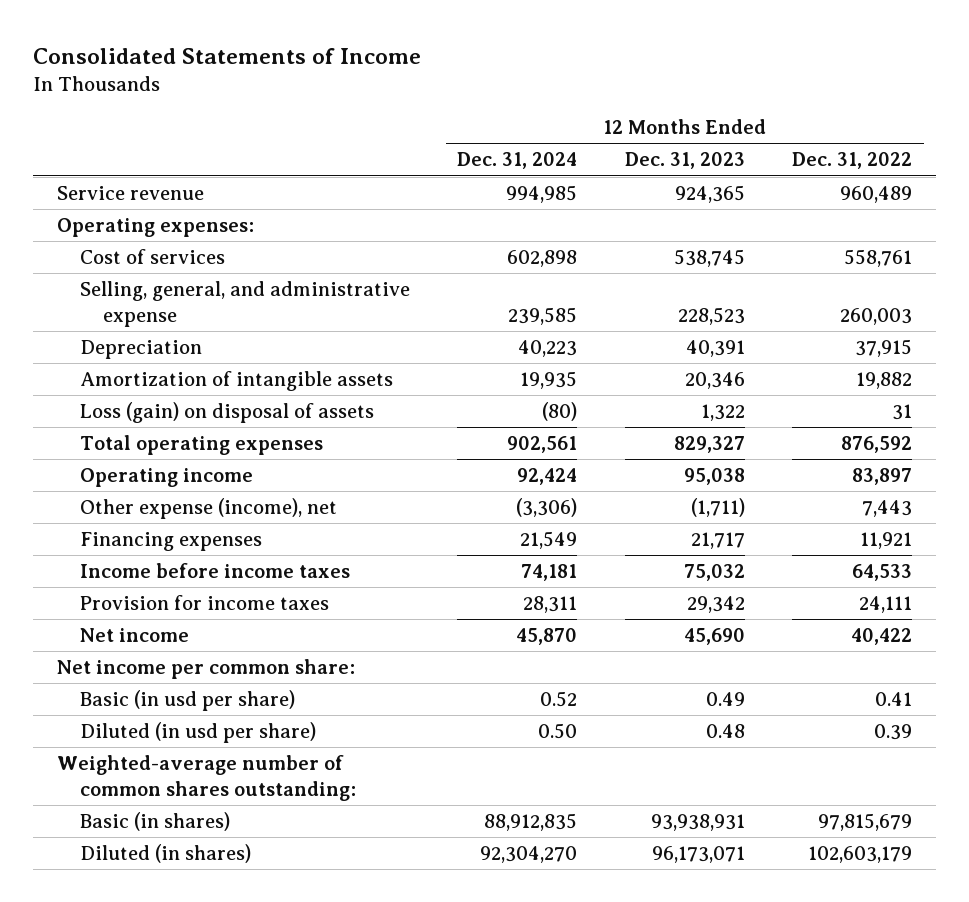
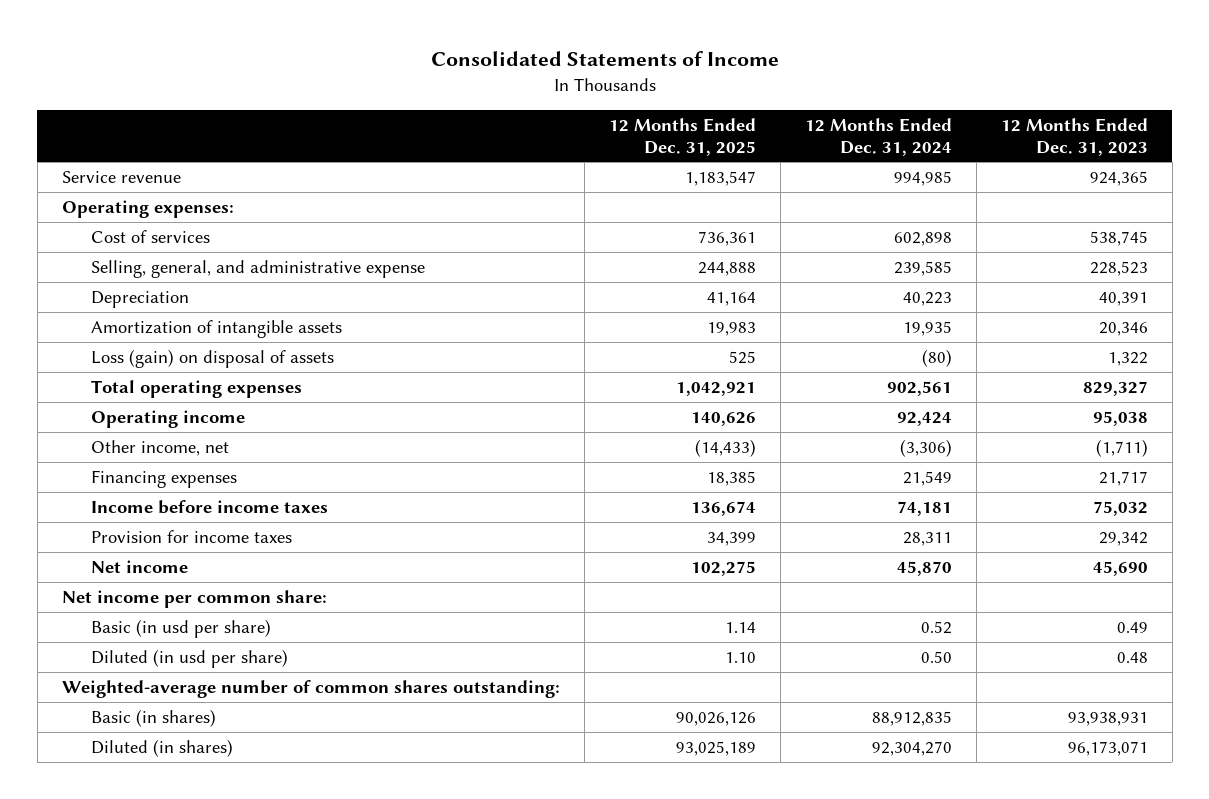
- | 12 Months Ended Dec. 31, 2024 | 12 Months Ended Dec. 31, 2023 | 12 Months Ended Dec. 31, 2022
+ | 12 Months Ended Dec. 31, 2025 | 12 Months Ended Dec. 31, 2024 | 12 Months Ended Dec. 31, 2023
- Other expense (income), net | (3,306) | (1,711) | 7,443
+ Other income, net | (14,433) | (3,306) | (1,711)

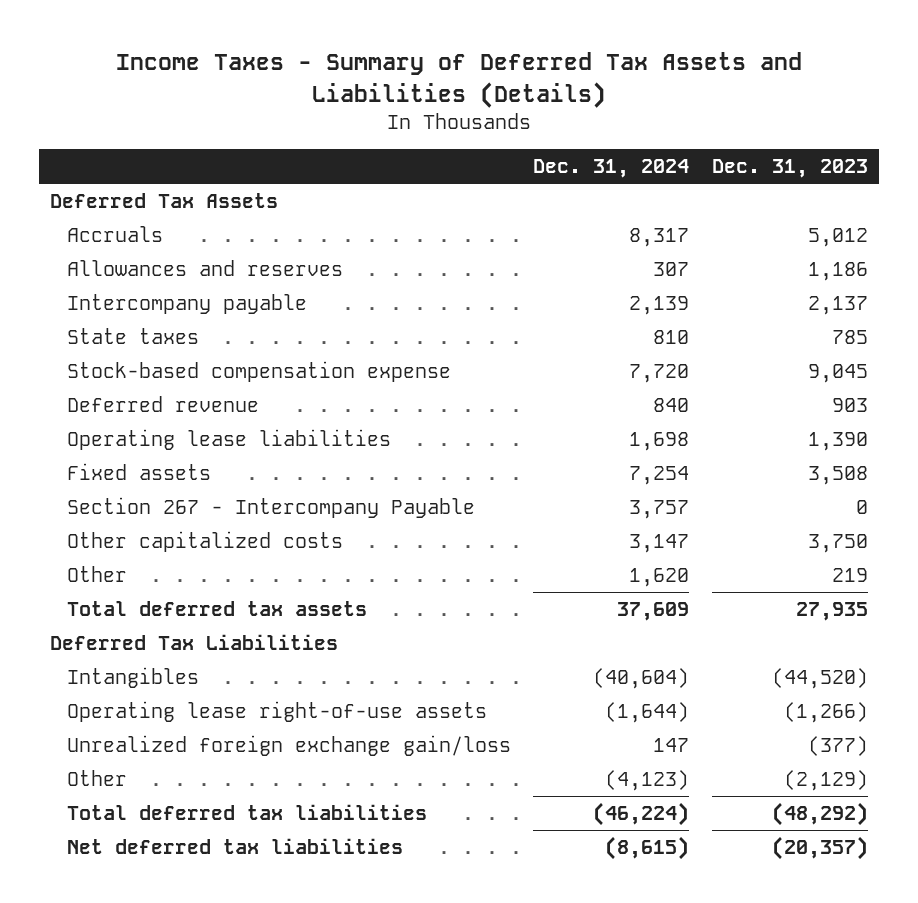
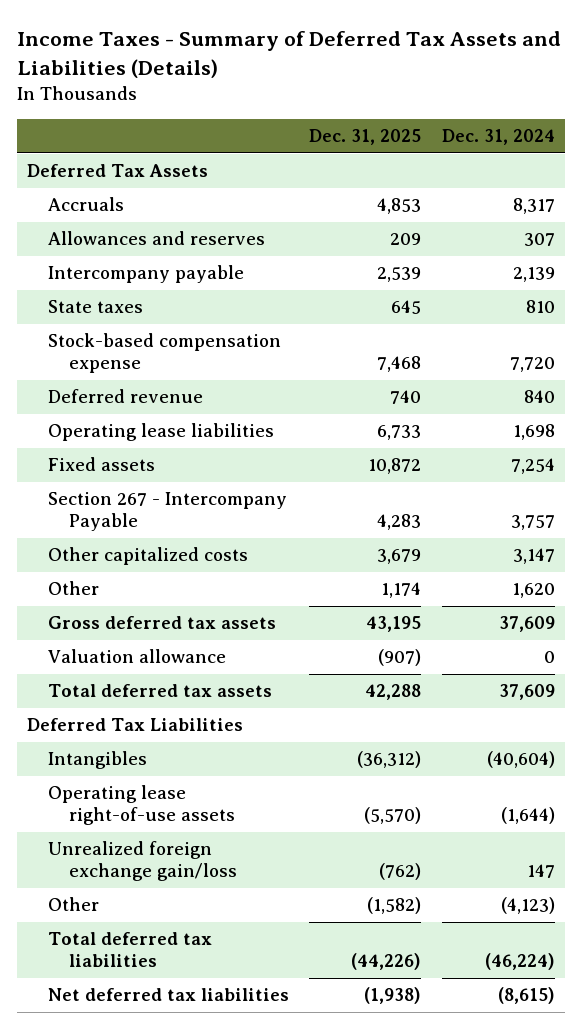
- | Dec. 31, 2024 | Dec. 31, 2023
+ | Dec. 31, 2025 | Dec. 31, 2024
+ Gross deferred tax assets | 43,195 | 37,609
+ Valuation allowance | (907) | 0

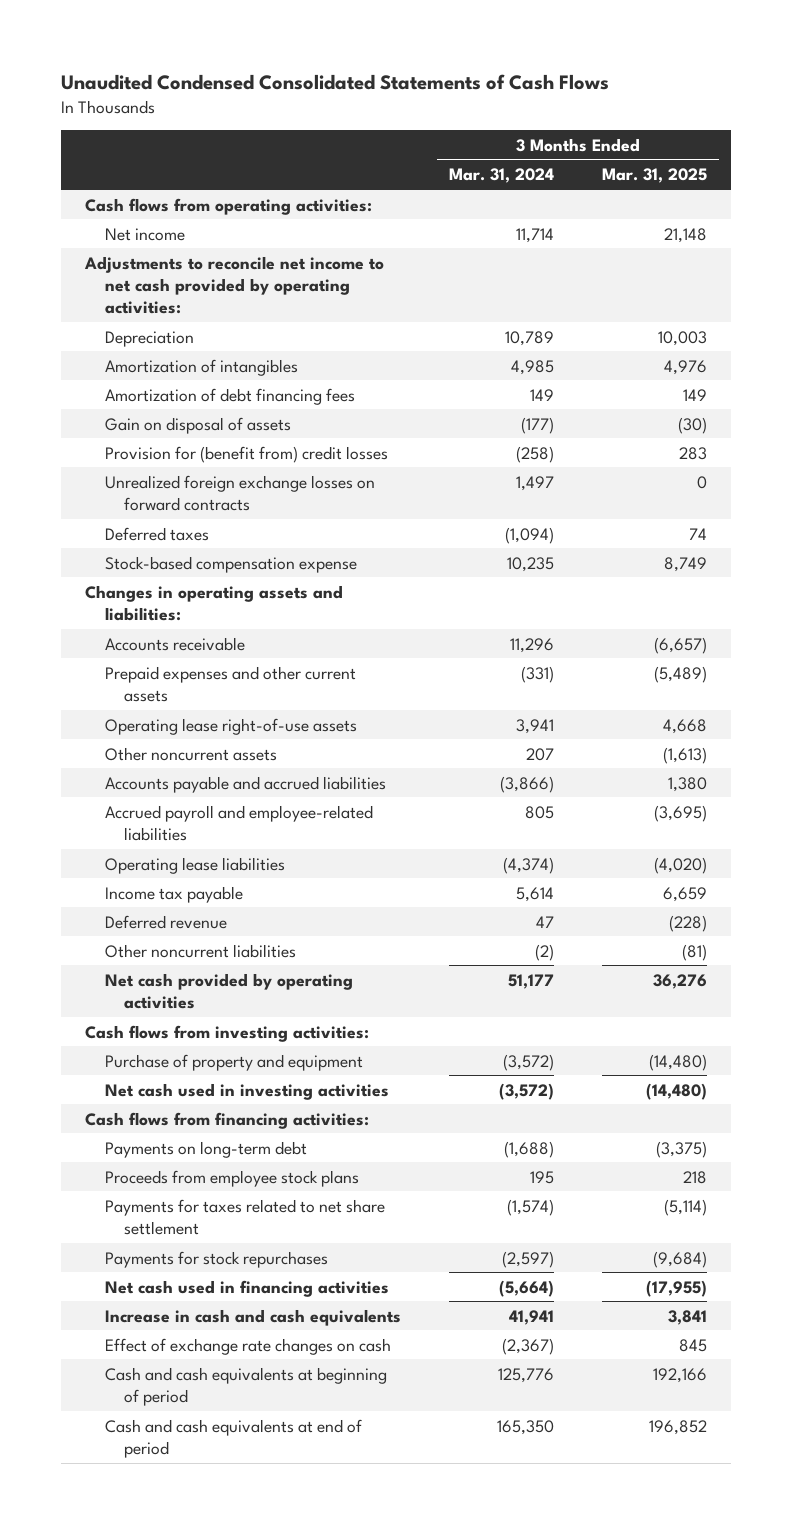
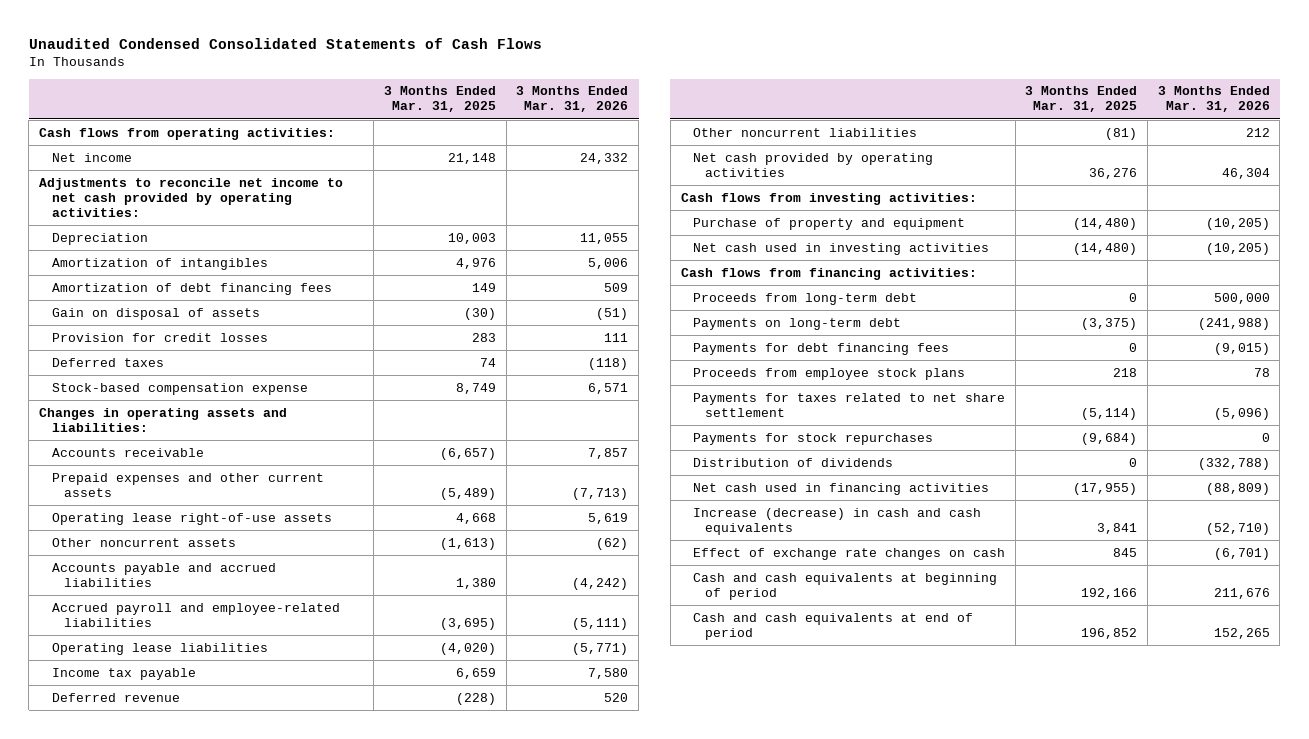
- | 3 Months Ended Mar. 31, 2024 | 3 Months Ended Mar. 31, 2025
+ | 3 Months Ended Mar. 31, 2025 | 3 Months Ended Mar. 31, 2026
- Provision for (benefit from) credit losses | (258) | 283
- Unrealized foreign exchange losses on forward contracts | 1,497 | 0
+ Provision for credit losses | 283 | 111
+ Proceeds from long-term debt | 0 | 500,000
+ Payments for debt financing fees | 0 | (9,015)
+ Distribution of dividends | 0 | (332,788)
- Increase in cash and cash equivalents | 41,941 | 3,841
+ Increase (decrease) in cash and cash equivalents | 3,841 | (52,710)

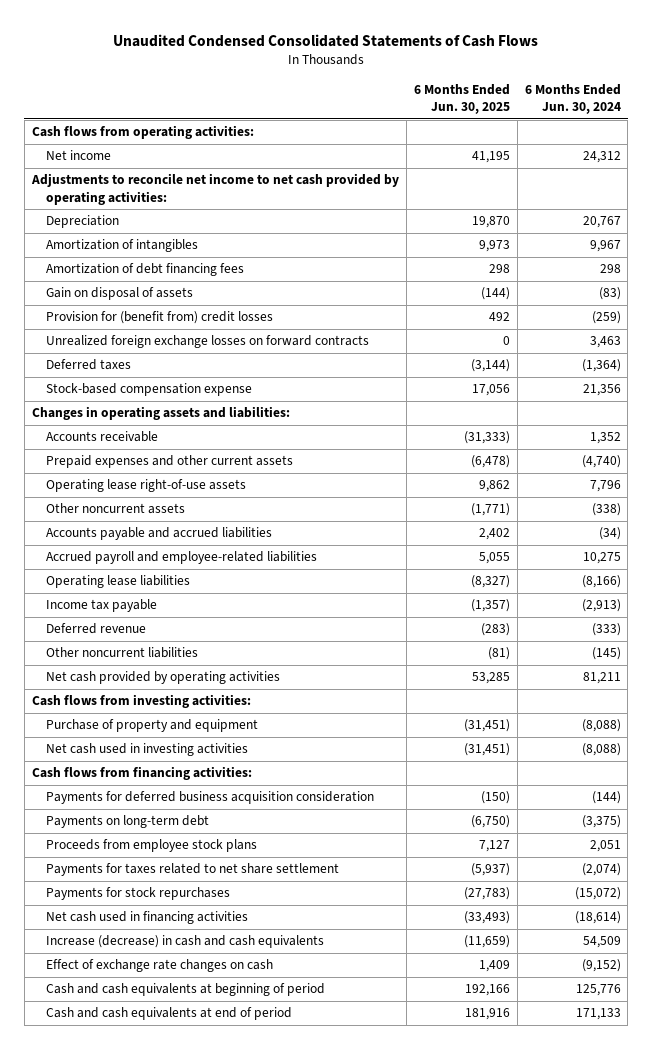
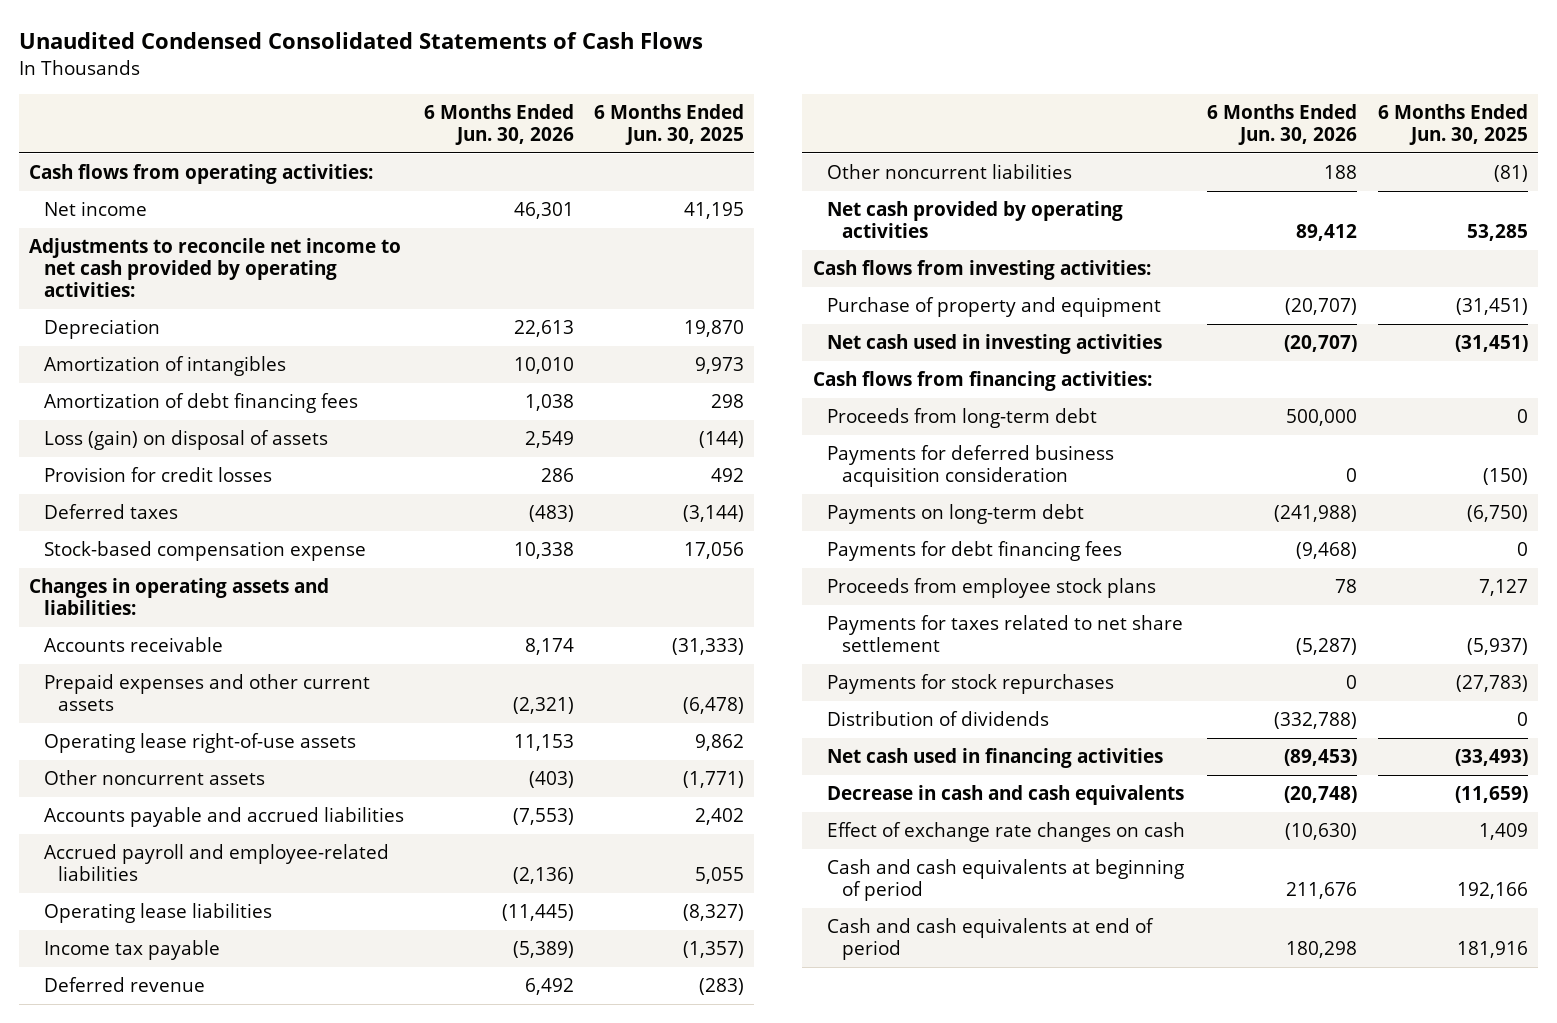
- | 6 Months Ended Jun. 30, 2025 | 6 Months Ended Jun. 30, 2024
+ | 6 Months Ended Jun. 30, 2026 | 6 Months Ended Jun. 30, 2025
- Gain on disposal of assets | (144) | (83)
- Provision for (benefit from) credit losses | 492 | (259)
- Unrealized foreign exchange losses on forward contracts | 0 | 3,463
+ Loss (gain) on disposal of assets | 2,549 | (144)
+ Provision for credit losses | 286 | 492
+ Proceeds from long-term debt | 500,000 | 0
+ Payments for debt financing fees | (9,468) | 0
+ Distribution of dividends | (332,788) | 0
- Increase (decrease) in cash and cash equivalents | (11,659) | 54,509
+ Decrease in cash and cash equivalents | (20,748) | (11,659)

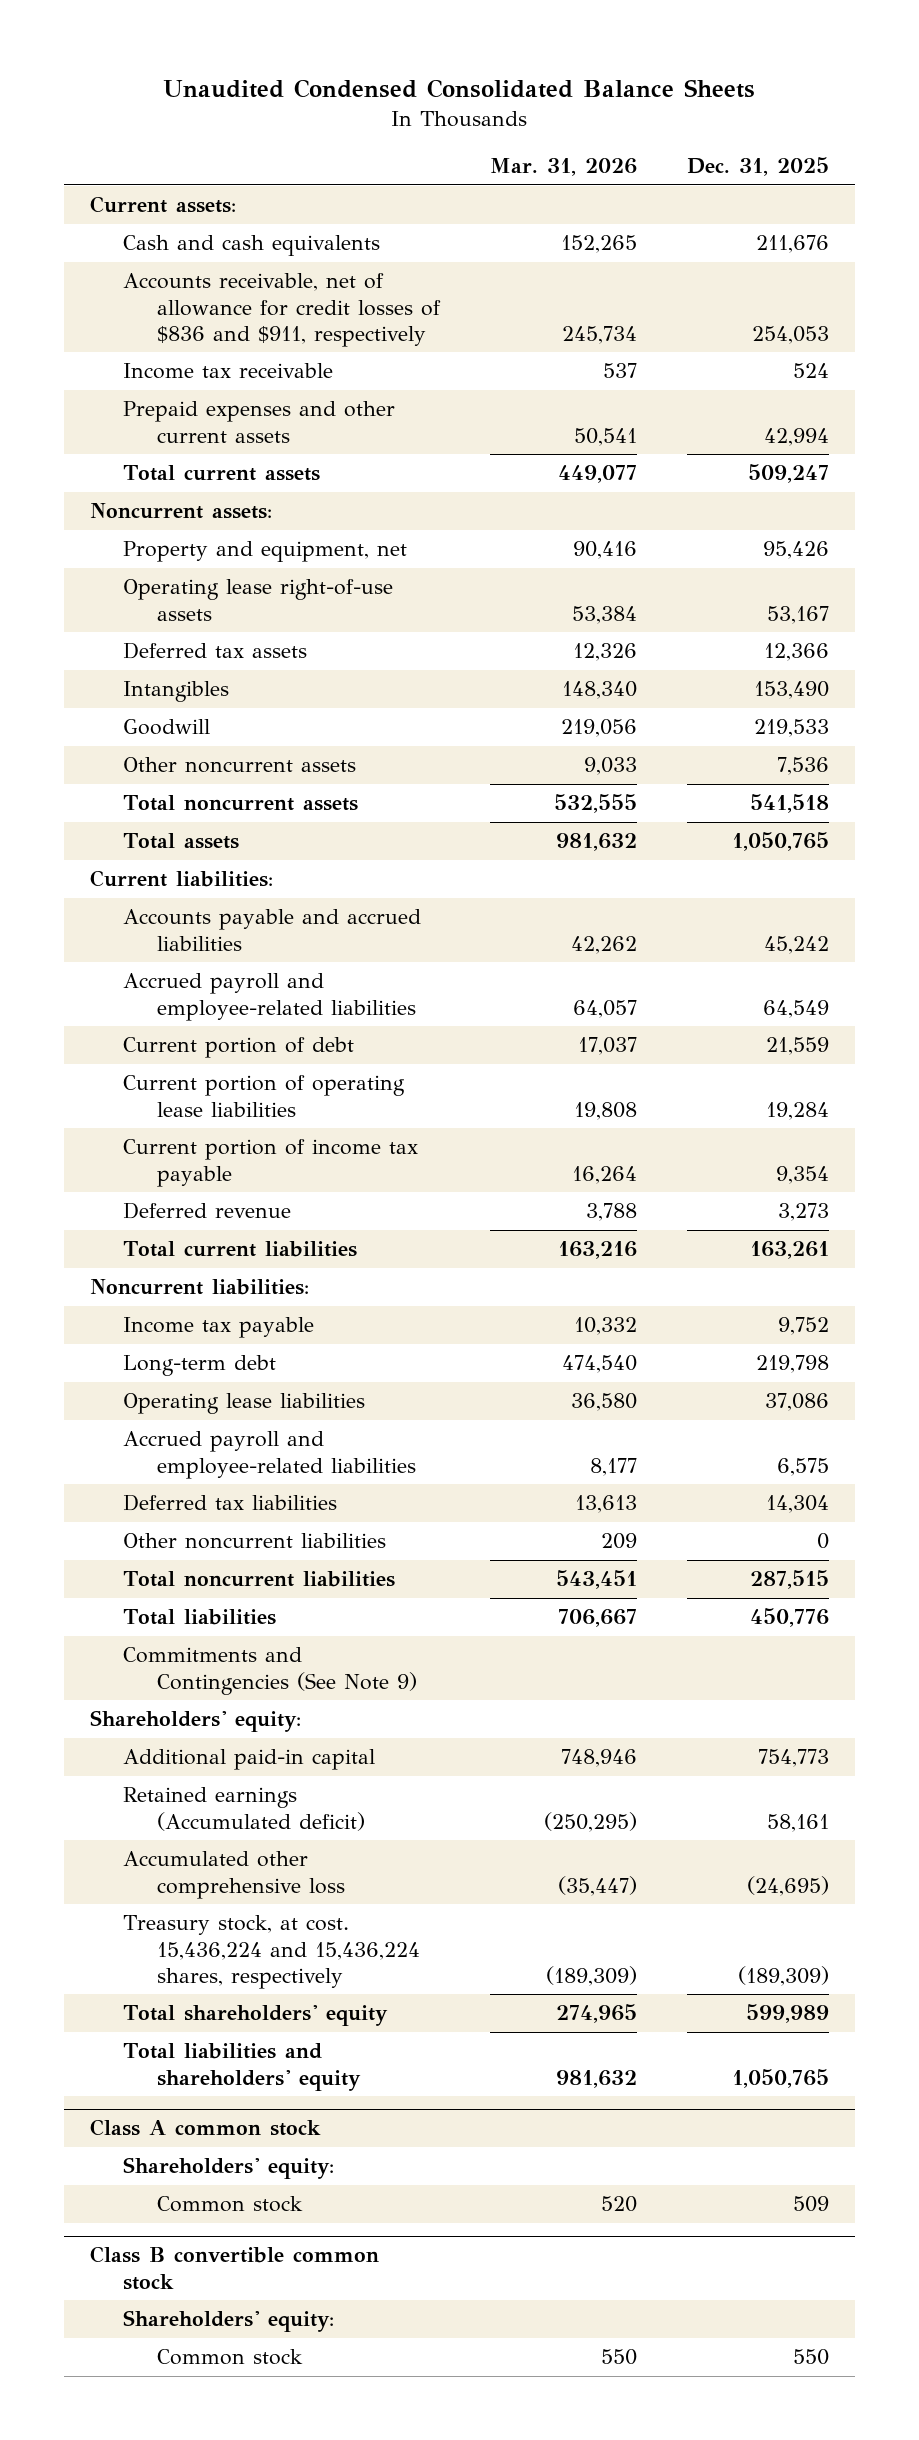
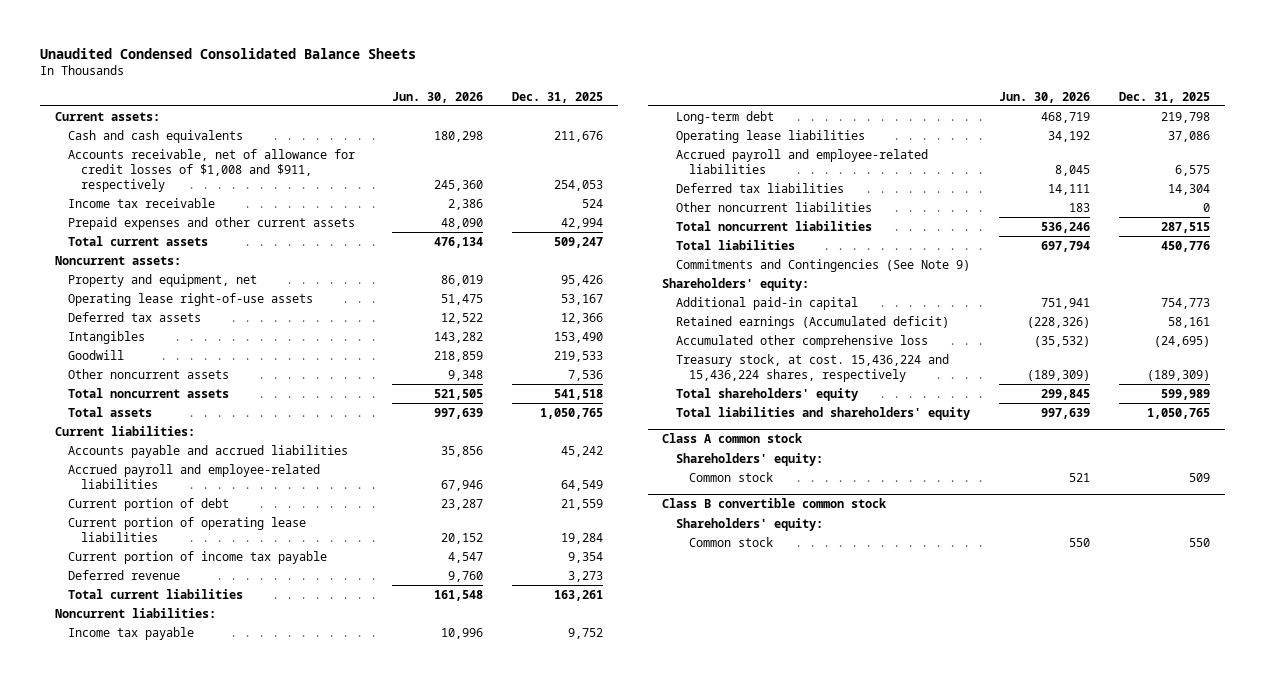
- | Mar. 31, 2026 | Dec. 31, 2025
+ | Jun. 30, 2026 | Dec. 31, 2025
- Accounts receivable, net of allowance for credit losses of $836 and $911, respectively | 245,734 | 254,053
+ Accounts receivable, net of allowance for credit losses of $1,008 and $911, respectively | 245,360 | 254,053

